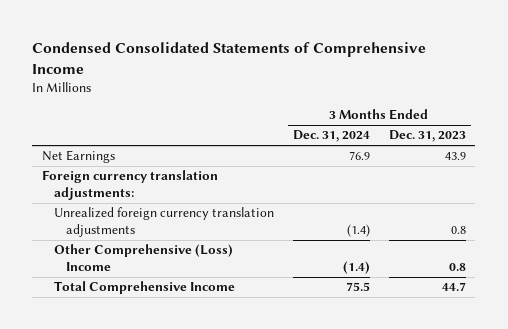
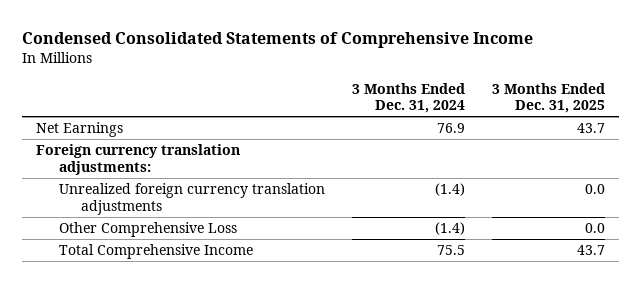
- | 3 Months Ended Dec. 31, 2024 | 3 Months Ended Dec. 31, 2023
+ | 3 Months Ended Dec. 31, 2024 | 3 Months Ended Dec. 31, 2025
- Other Comprehensive (Loss) Income | (1.4) | 0.8
+ Other Comprehensive Loss | (1.4) | 0.0

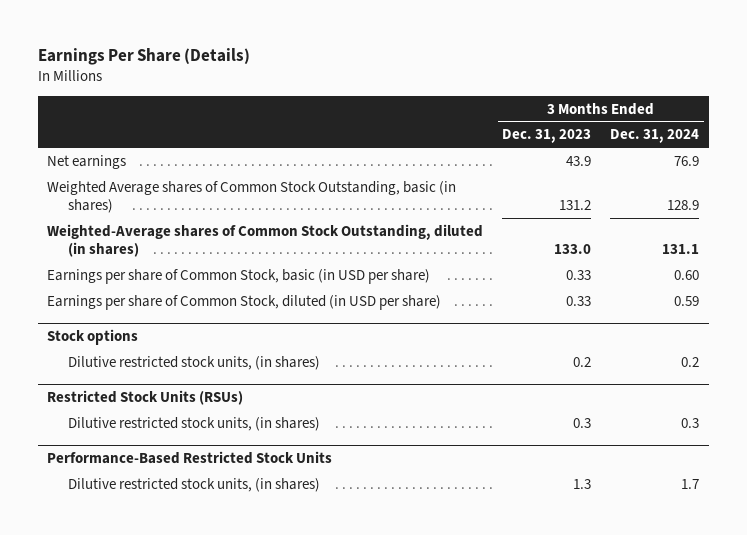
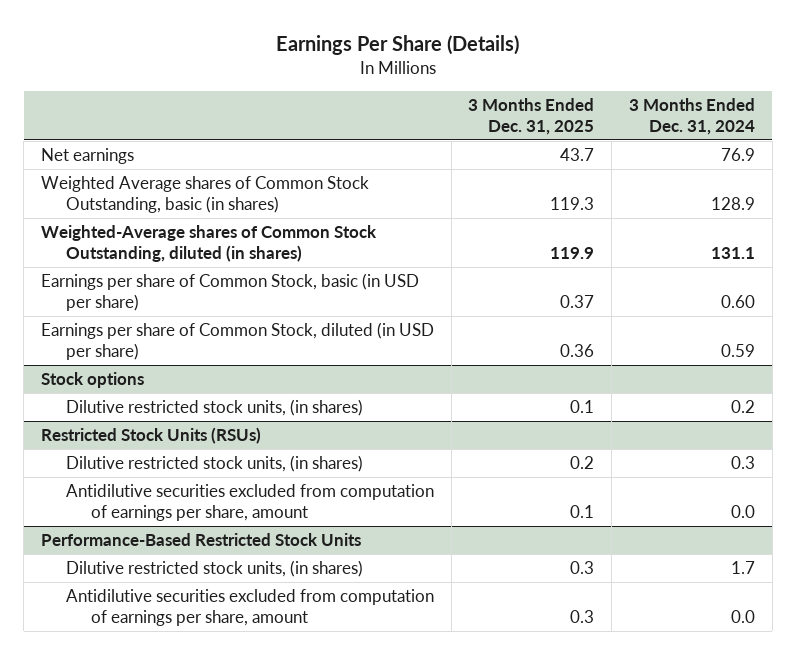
- | 3 Months Ended Dec. 31, 2023 | 3 Months Ended Dec. 31, 2024
+ | 3 Months Ended Dec. 31, 2025 | 3 Months Ended Dec. 31, 2024
@ Restricted Stock Units (RSUs)
+ Antidilutive securities excluded from computation of earnings per share, amount | 0.1 | 0.0
@ Performance-Based Restricted Stock Units
+ Antidilutive securities excluded from computation of earnings per share, amount | 0.3 | 0.0

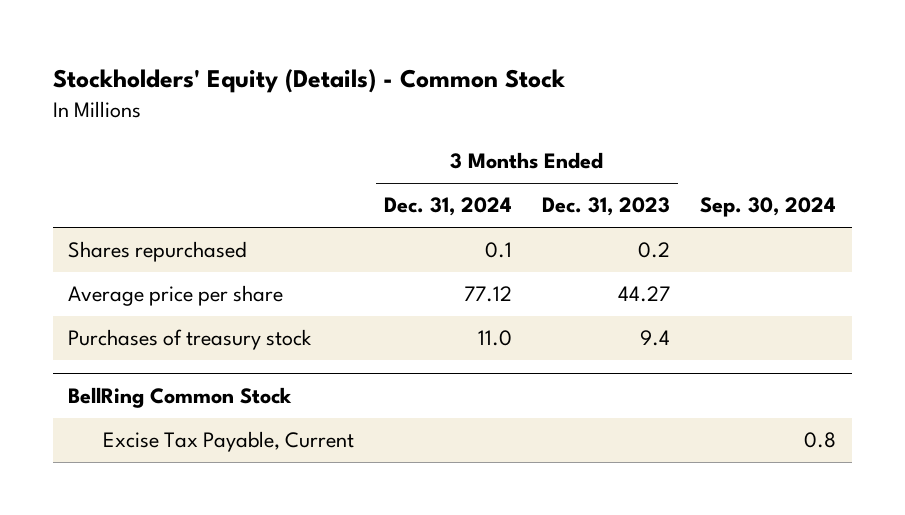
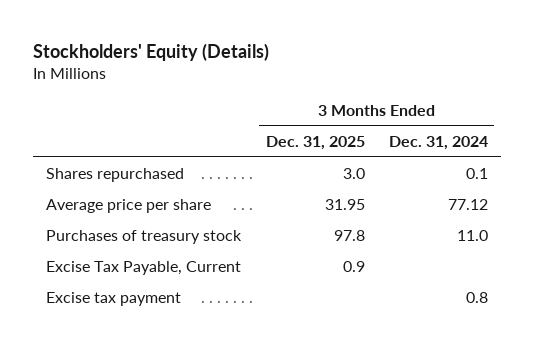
- Stockholders' Equity (Details) - Common Stock
+ Stockholders' Equity (Details)
- | 3 Months Ended Dec. 31, 2024 | 3 Months Ended Dec. 31, 2023 | Sep. 30, 2024
+ | 3 Months Ended Dec. 31, 2025 | 3 Months Ended Dec. 31, 2024
- BellRing Common Stock
+ Excise tax payment | | 0.8

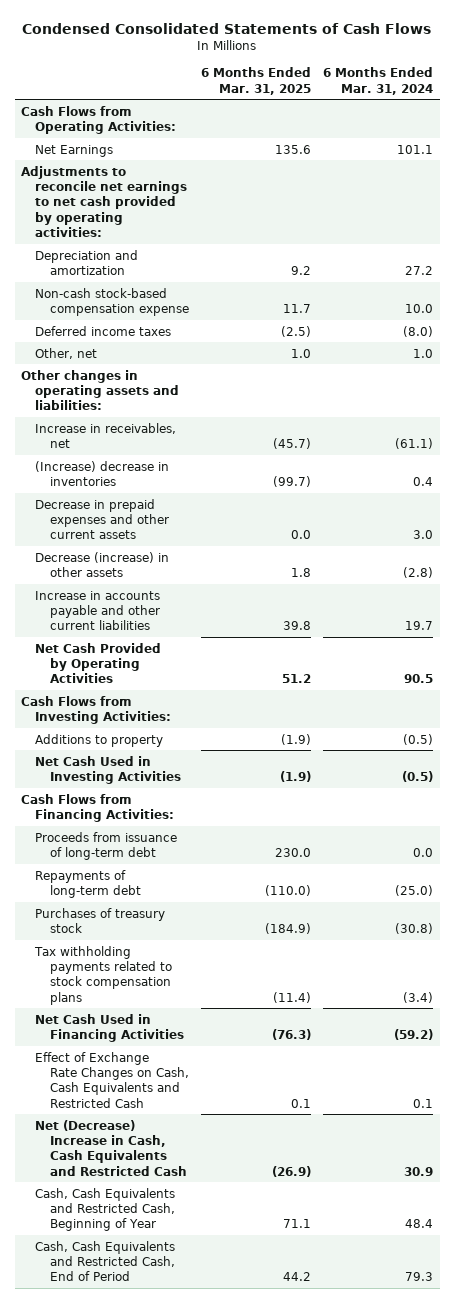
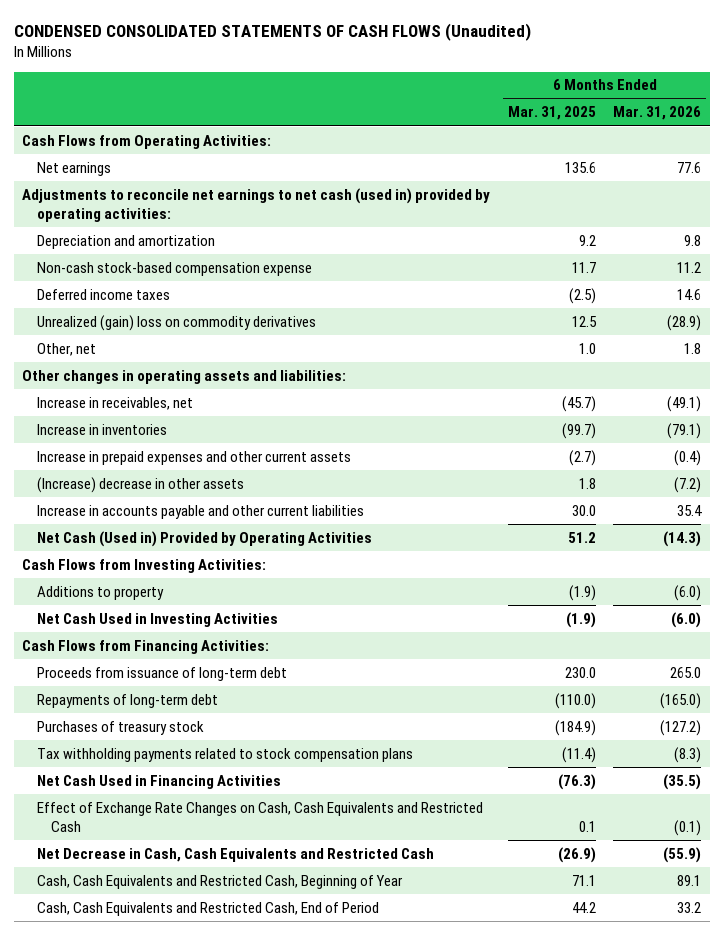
- Condensed Consolidated Statements of Cash Flows
+ CONDENSED CONSOLIDATED STATEMENTS OF CASH FLOWS (Unaudited)
- | 6 Months Ended Mar. 31, 2025 | 6 Months Ended Mar. 31, 2024
+ | 6 Months Ended Mar. 31, 2025 | 6 Months Ended Mar. 31, 2026
- Net Earnings | 135.6 | 101.1
- Adjustments to reconcile net earnings to net cash provided by operating activities:
+ Net earnings | 135.6 | 77.6
+ Adjustments to reconcile net earnings to net cash (used in) provided by operating activities:
+ Unrealized (gain) loss on commodity derivatives | 12.5 | (28.9)
- (Increase) decrease in inventories | (99.7) | 0.4
- Decrease in prepaid expenses and other current assets | 0.0 | 3.0
- Decrease (increase) in other assets | 1.8 | (2.8)
- Increase in accounts payable and other current liabilities | 39.8 | 19.7
- Net Cash Provided by Operating Activities | 51.2 | 90.5
+ Increase in inventories | (99.7) | (79.1)
+ Increase in prepaid expenses and other current assets | (2.7) | (0.4)
+ (Increase) decrease in other assets | 1.8 | (7.2)
+ Increase in accounts payable and other current liabilities | 30.0 | 35.4
+ Net Cash (Used in) Provided by Operating Activities | 51.2 | (14.3)
- Net (Decrease) Increase in Cash, Cash Equivalents and Restricted Cash | (26.9) | 30.9
+ Net Decrease in Cash, Cash Equivalents and Restricted Cash | (26.9) | (55.9)

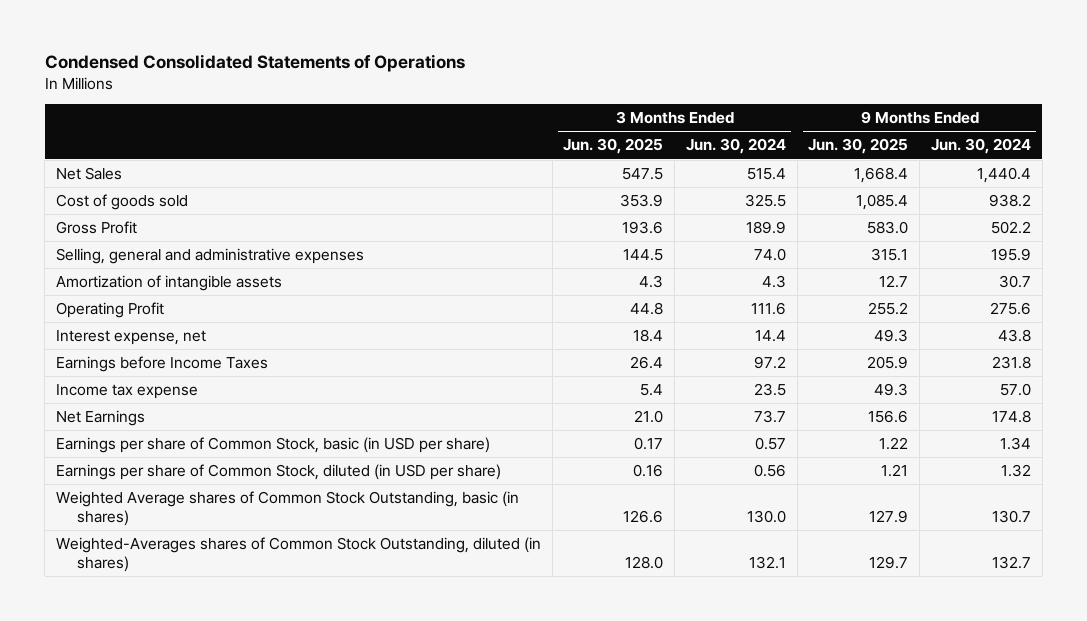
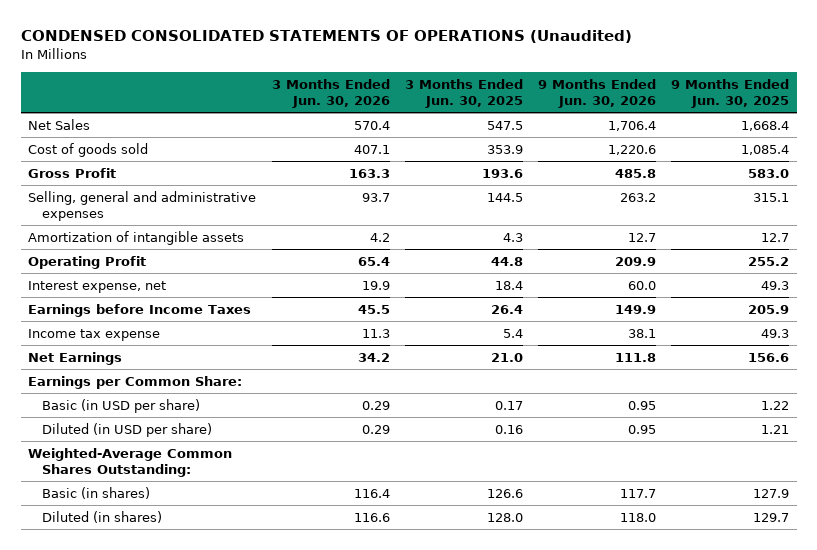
- Condensed Consolidated Statements of Operations
+ CONDENSED CONSOLIDATED STATEMENTS OF OPERATIONS (Unaudited)
- | 3 Months Ended Jun. 30, 2025 | 3 Months Ended Jun. 30, 2024 | 9 Months Ended Jun. 30, 2025 | 9 Months Ended Jun. 30, 2024
+ | 3 Months Ended Jun. 30, 2026 | 3 Months Ended Jun. 30, 2025 | 9 Months Ended Jun. 30, 2026 | 9 Months Ended Jun. 30, 2025
- Earnings per share of Common Stock, basic (in USD per share) | 0.17 | 0.57 | 1.22 | 1.34
- Earnings per share of Common Stock, diluted (in USD per share) | 0.16 | 0.56 | 1.21 | 1.32
- Weighted Average shares of Common Stock Outstanding, basic (in shares) | 126.6 | 130.0 | 127.9 | 130.7
- Weighted-Averages shares of Common Stock Outstanding, diluted (in shares) | 128.0 | 132.1 | 129.7 | 132.7
+ Earnings per Common Share:
+ Basic (in USD per share) | 0.29 | 0.17 | 0.95 | 1.22
+ Diluted (in USD per share) | 0.29 | 0.16 | 0.95 | 1.21
+ Weighted-Average Common Shares Outstanding:
+ Basic (in shares) | 116.4 | 126.6 | 117.7 | 127.9
+ Diluted (in shares) | 116.6 | 128.0 | 118.0 | 129.7

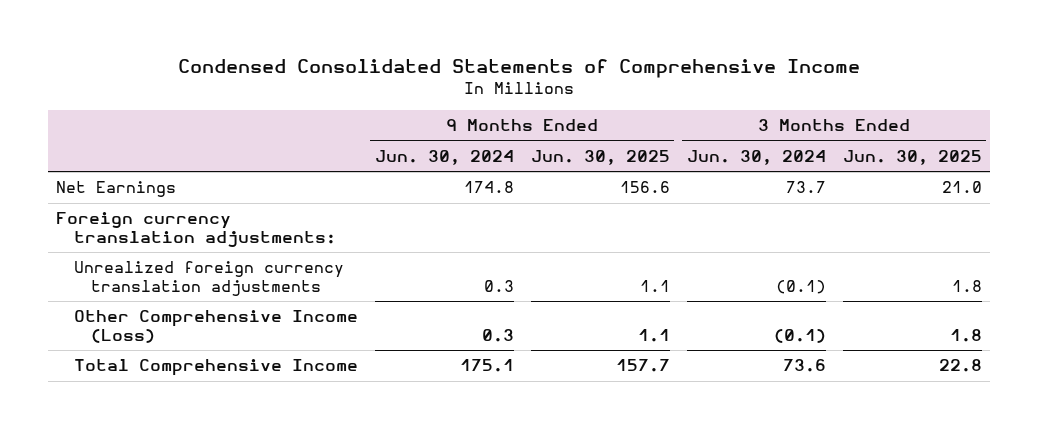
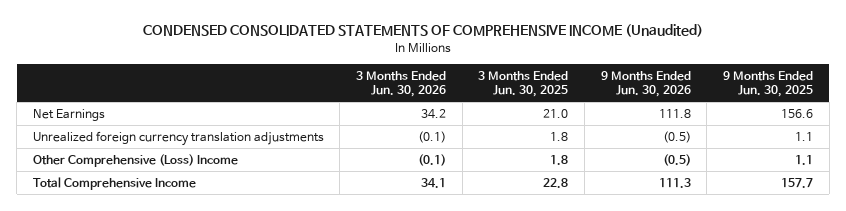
- Condensed Consolidated Statements of Comprehensive Income
+ CONDENSED CONSOLIDATED STATEMENTS OF COMPREHENSIVE INCOME (Unaudited)
- | 9 Months Ended Jun. 30, 2024 | 9 Months Ended Jun. 30, 2025 | 3 Months Ended Jun. 30, 2024 | 3 Months Ended Jun. 30, 2025
+ | 3 Months Ended Jun. 30, 2026 | 3 Months Ended Jun. 30, 2025 | 9 Months Ended Jun. 30, 2026 | 9 Months Ended Jun. 30, 2025
- Foreign currency translation adjustments:
- Other Comprehensive Income (Loss) | 0.3 | 1.1 | (0.1) | 1.8
+ Other Comprehensive (Loss) Income | (0.1) | 1.8 | (0.5) | 1.1

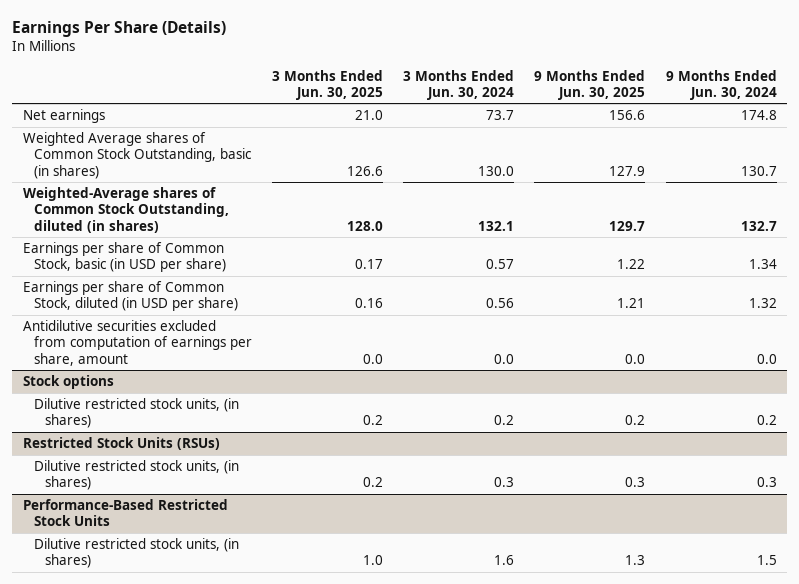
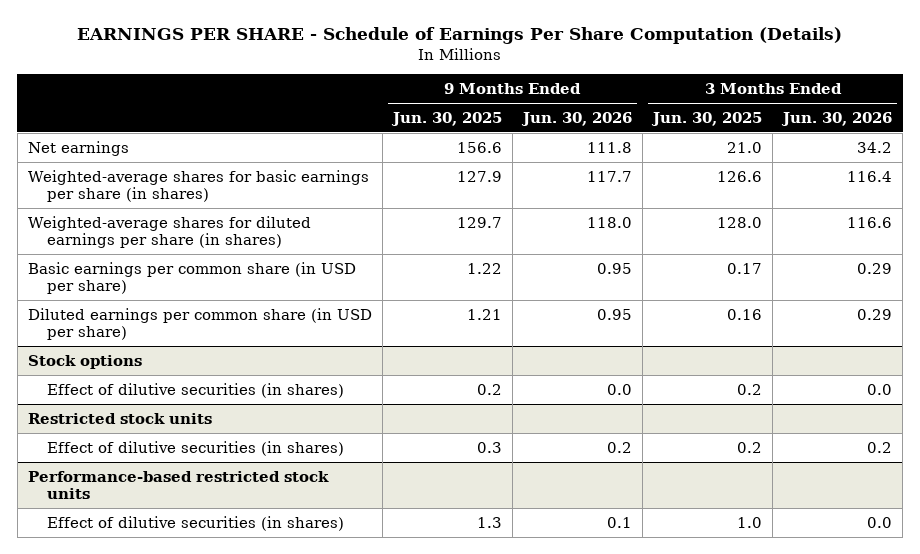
- Earnings Per Share (Details)
+ EARNINGS PER SHARE - Schedule of Earnings Per Share Computation (Details)
- | 3 Months Ended Jun. 30, 2025 | 3 Months Ended Jun. 30, 2024 | 9 Months Ended Jun. 30, 2025 | 9 Months Ended Jun. 30, 2024
+ | 9 Months Ended Jun. 30, 2025 | 9 Months Ended Jun. 30, 2026 | 3 Months Ended Jun. 30, 2025 | 3 Months Ended Jun. 30, 2026
- Weighted Average shares of Common Stock Outstanding, basic (in shares) | 126.6 | 130.0 | 127.9 | 130.7
- Weighted-Average shares of Common Stock Outstanding, diluted (in shares) | 128.0 | 132.1 | 129.7 | 132.7
- Earnings per share of Common Stock, basic (in USD per share) | 0.17 | 0.57 | 1.22 | 1.34
- Earnings per share of Common Stock, diluted (in USD per share) | 0.16 | 0.56 | 1.21 | 1.32
- Antidilutive securities excluded from computation of earnings per share, amount | 0.0 | 0.0 | 0.0 | 0.0
+ Weighted-average shares for basic earnings per share (in shares) | 127.9 | 117.7 | 126.6 | 116.4
+ Weighted-average shares for diluted earnings per share (in shares) | 129.7 | 118.0 | 128.0 | 116.6
+ Basic earnings per common share (in USD per share) | 1.22 | 0.95 | 0.17 | 0.29
+ Diluted earnings per common share (in USD per share) | 1.21 | 0.95 | 0.16 | 0.29
@ Stock options
- Dilutive restricted stock units, (in shares) | 0.2 | 0.2 | 0.2 | 0.2
- Restricted Stock Units (RSUs)
- Dilutive restricted stock units, (in shares) | 0.2 | 0.3 | 0.3 | 0.3
- Performance-Based Restricted Stock Units
- Dilutive restricted stock units, (in shares) | 1.0 | 1.6 | 1.3 | 1.5
@ Stock options
+ Effect of dilutive securities (in shares) | 0.2 | 0.0 | 0.2 | 0.0
+ Restricted stock units
+ Effect of dilutive securities (in shares) | 0.3 | 0.2 | 0.2 | 0.2
+ Performance-based restricted stock units
+ Effect of dilutive securities (in shares) | 1.3 | 0.1 | 1.0 | 0.0

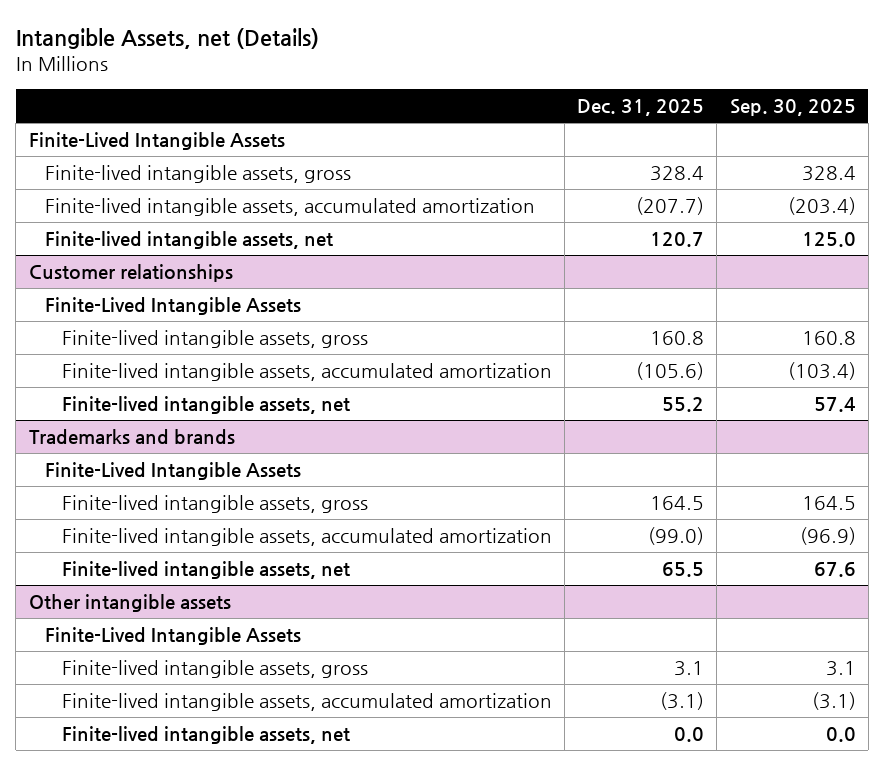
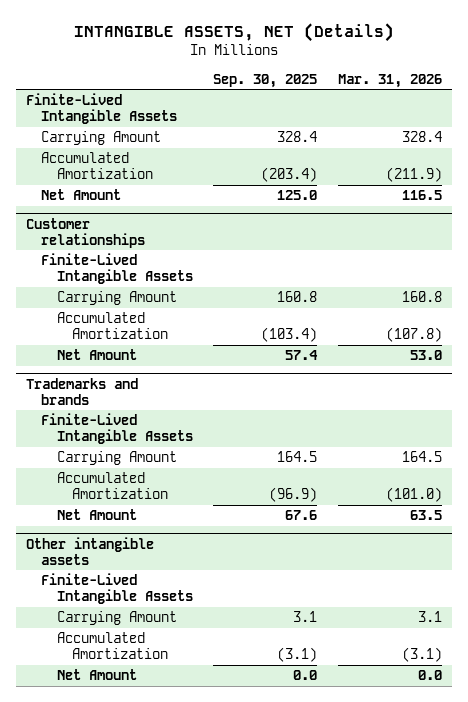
- Intangible Assets, net (Details)
+ INTANGIBLE ASSETS, NET (Details)
- | Dec. 31, 2025 | Sep. 30, 2025
+ | Sep. 30, 2025 | Mar. 31, 2026
- Finite-lived intangible assets, gross | 328.4 | 328.4
- Finite-lived intangible assets, accumulated amortization | (207.7) | (203.4)
- Finite-lived intangible assets, net | 120.7 | 125.0
+ Carrying Amount | 328.4 | 328.4
+ Accumulated Amortization | (203.4) | (211.9)
+ Net Amount | 125.0 | 116.5
@ Customer relationships
- Finite-lived intangible assets, gross | 160.8 | 160.8
- Finite-lived intangible assets, accumulated amortization | (105.6) | (103.4)
- Finite-lived intangible assets, net | 55.2 | 57.4
+ Carrying Amount | 160.8 | 160.8
+ Accumulated Amortization | (103.4) | (107.8)
+ Net Amount | 57.4 | 53.0
@ Trademarks and brands
- Finite-lived intangible assets, gross | 164.5 | 164.5
- Finite-lived intangible assets, accumulated amortization | (99.0) | (96.9)
- Finite-lived intangible assets, net | 65.5 | 67.6
+ Carrying Amount | 164.5 | 164.5
+ Accumulated Amortization | (96.9) | (101.0)
+ Net Amount | 67.6 | 63.5
@ Other intangible assets
- Finite-lived intangible assets, gross | 3.1 | 3.1
- Finite-lived intangible assets, accumulated amortization | (3.1) | (3.1)
- Finite-lived intangible assets, net | 0.0 | 0.0
+ Carrying Amount | 3.1 | 3.1
+ Accumulated Amortization | (3.1) | (3.1)
+ Net Amount | 0.0 | 0.0

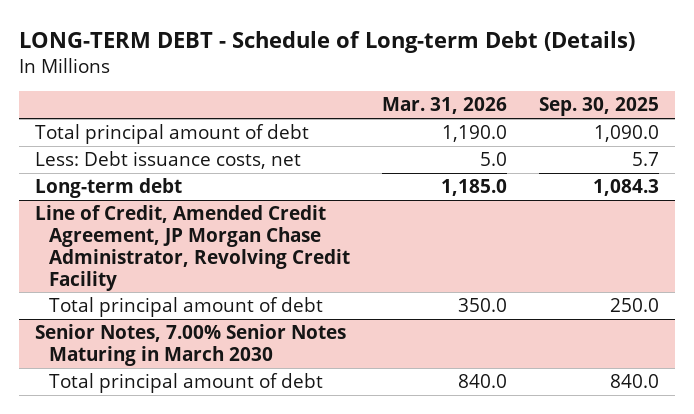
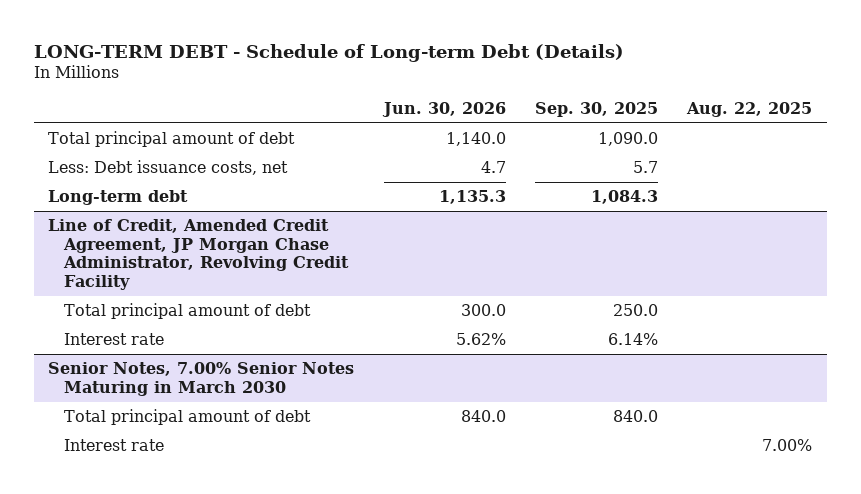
- | Mar. 31, 2026 | Sep. 30, 2025
+ | Jun. 30, 2026 | Sep. 30, 2025 | Aug. 22, 2025
@ Line of Credit, Amended Credit Agreement, JP Morgan Chase Administrator, Revolving Credit Facility
+ Interest rate | 5.62% | 6.14% |
@ Senior Notes, 7.00% Senior Notes Maturing in March 2030
+ Interest rate | | | 7.00%

